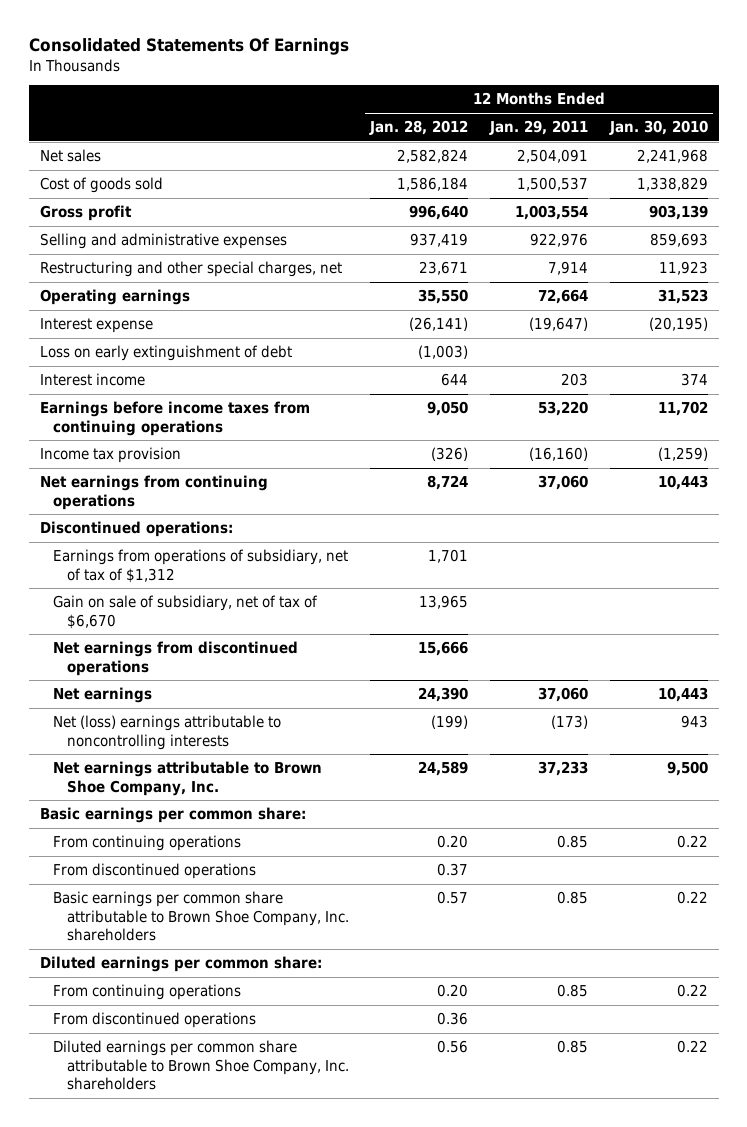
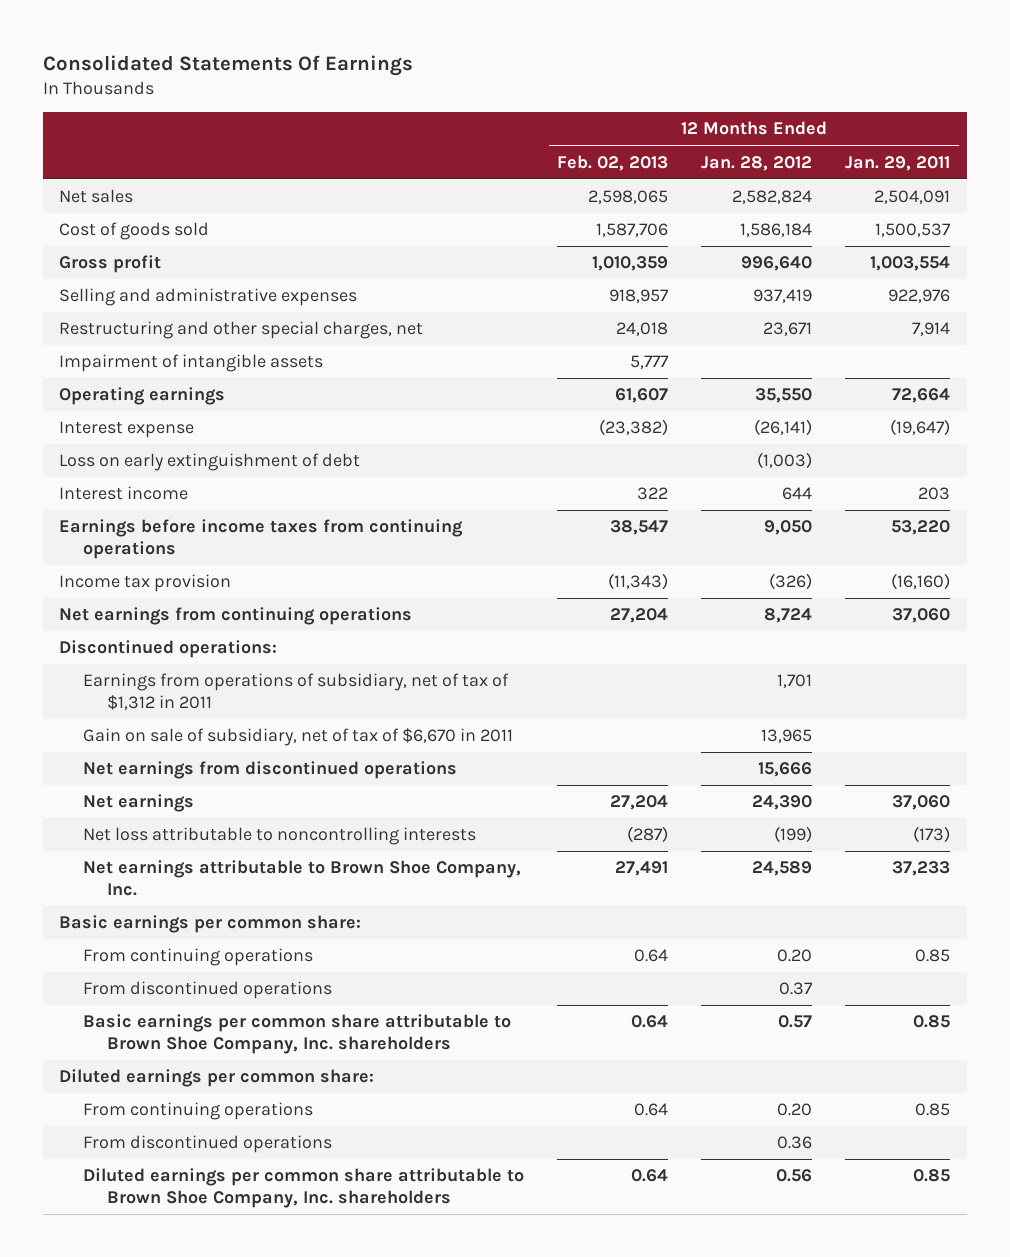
- | 12 Months Ended Jan. 28, 2012 | 12 Months Ended Jan. 29, 2011 | 12 Months Ended Jan. 30, 2010
+ | 12 Months Ended Feb. 02, 2013 | 12 Months Ended Jan. 28, 2012 | 12 Months Ended Jan. 29, 2011
+ Impairment of intangible assets | 5,777 | |
- Earnings from operations of subsidiary, net of tax of $1,312 | 1,701 | |
- Gain on sale of subsidiary, net of tax of $6,670 | 13,965 | |
+ Earnings from operations of subsidiary, net of tax of $1,312 in 2011 | | 1,701 |
+ Gain on sale of subsidiary, net of tax of $6,670 in 2011 | | 13,965 |
- Net (loss) earnings attributable to noncontrolling interests | (199) | (173) | 943
+ Net loss attributable to noncontrolling interests | (287) | (199) | (173)

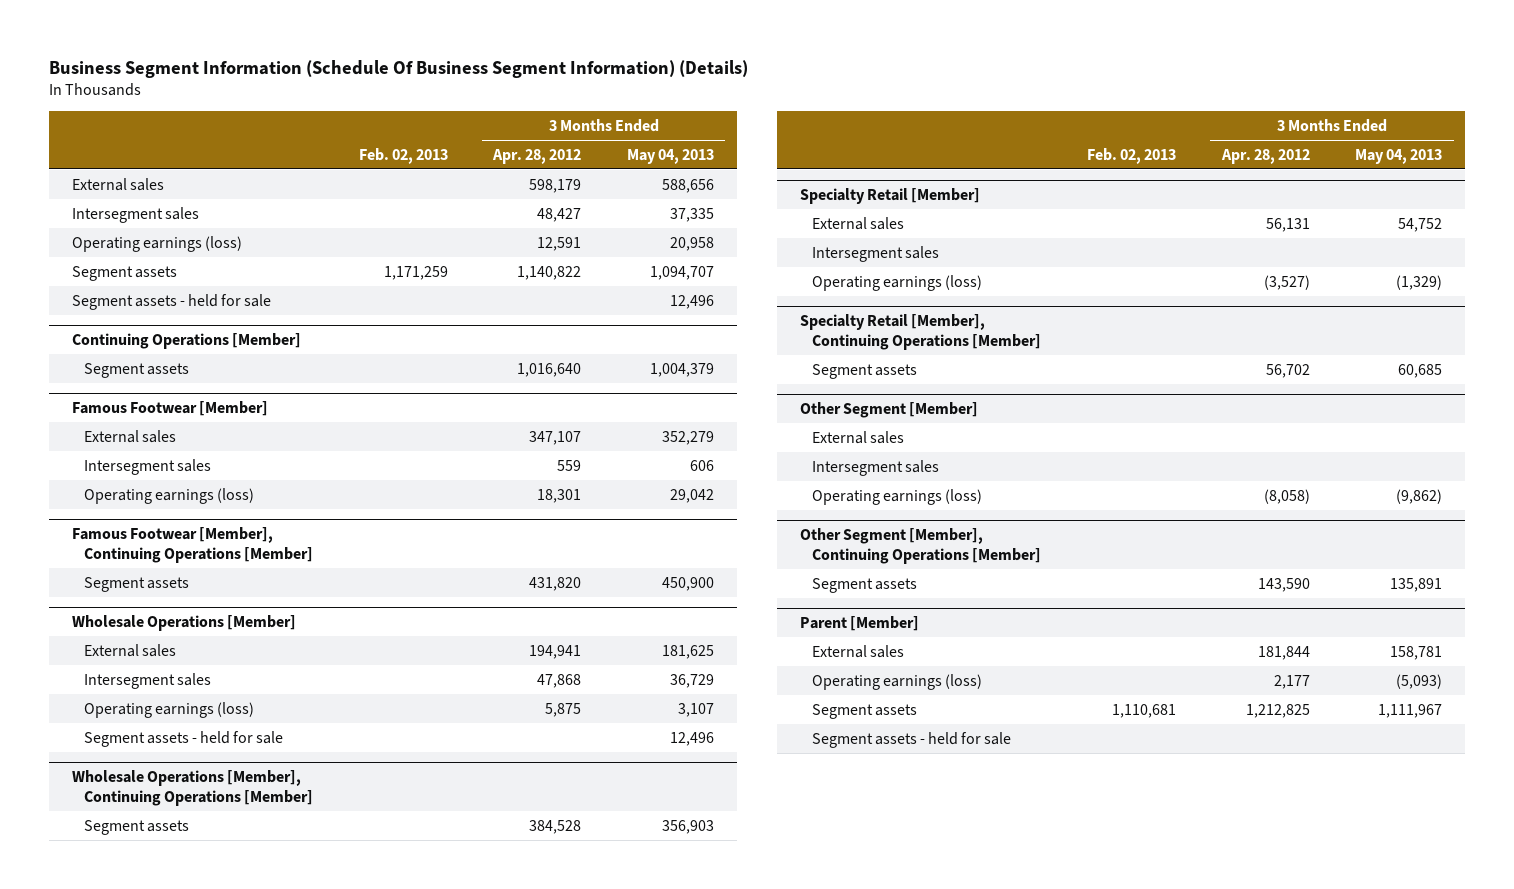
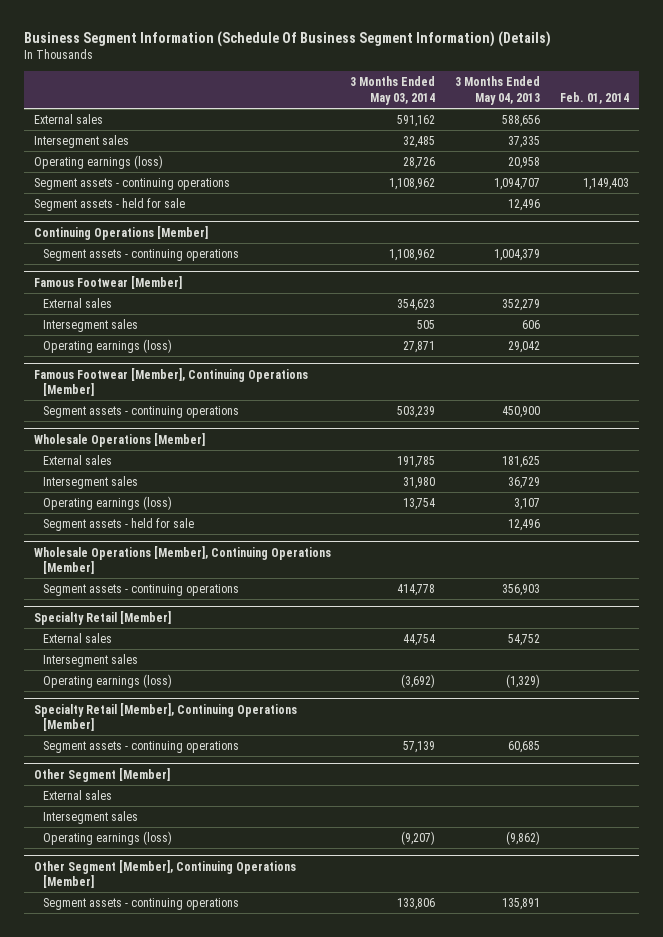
- | Feb. 02, 2013 | 3 Months Ended Apr. 28, 2012 | 3 Months Ended May 04, 2013
+ | 3 Months Ended May 03, 2014 | 3 Months Ended May 04, 2013 | Feb. 01, 2014
- Segment assets | 1,171,259 | 1,140,822 | 1,094,707
+ Segment assets - continuing operations | 1,108,962 | 1,094,707 | 1,149,403
@ Continuing Operations [Member]
- Segment assets | | 1,016,640 | 1,004,379
+ Segment assets - continuing operations | 1,108,962 | 1,004,379 |
@ Famous Footwear [Member], Continuing Operations [Member]
- Segment assets | | 431,820 | 450,900
+ Segment assets - continuing operations | 503,239 | 450,900 |
@ Wholesale Operations [Member], Continuing Operations [Member]
- Segment assets | | 384,528 | 356,903
+ Segment assets - continuing operations | 414,778 | 356,903 |
@ Specialty Retail [Member], Continuing Operations [Member]
- Segment assets | | 56,702 | 60,685
+ Segment assets - continuing operations | 57,139 | 60,685 |
@ Other Segment [Member], Continuing Operations [Member]
- Segment assets | | 143,590 | 135,891
- Parent [Member]
- External sales | | 181,844 | 158,781
- Operating earnings (loss) | | 2,177 | (5,093)
- Segment assets | 1,110,681 | 1,212,825 | 1,111,967
- Segment assets - held for sale
@ Other Segment [Member], Continuing Operations [Member]
+ Segment assets - continuing operations | 133,806 | 135,891 |

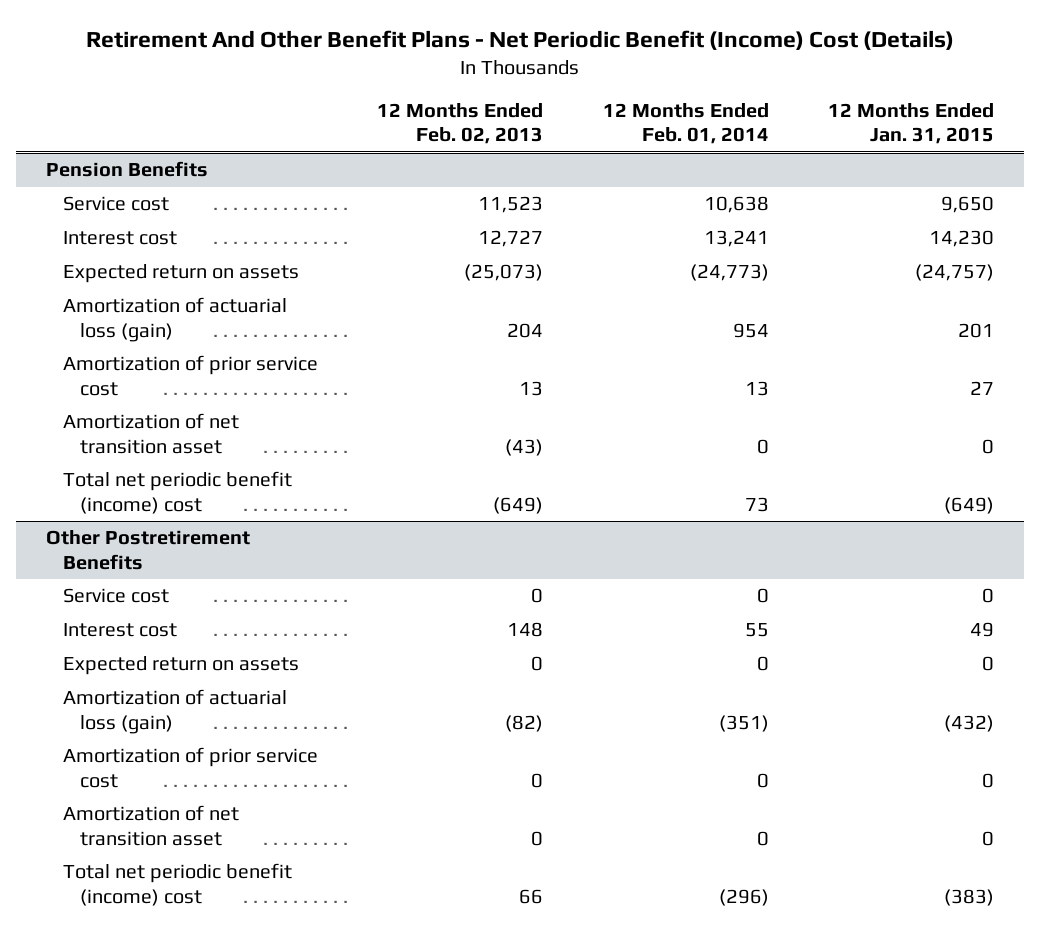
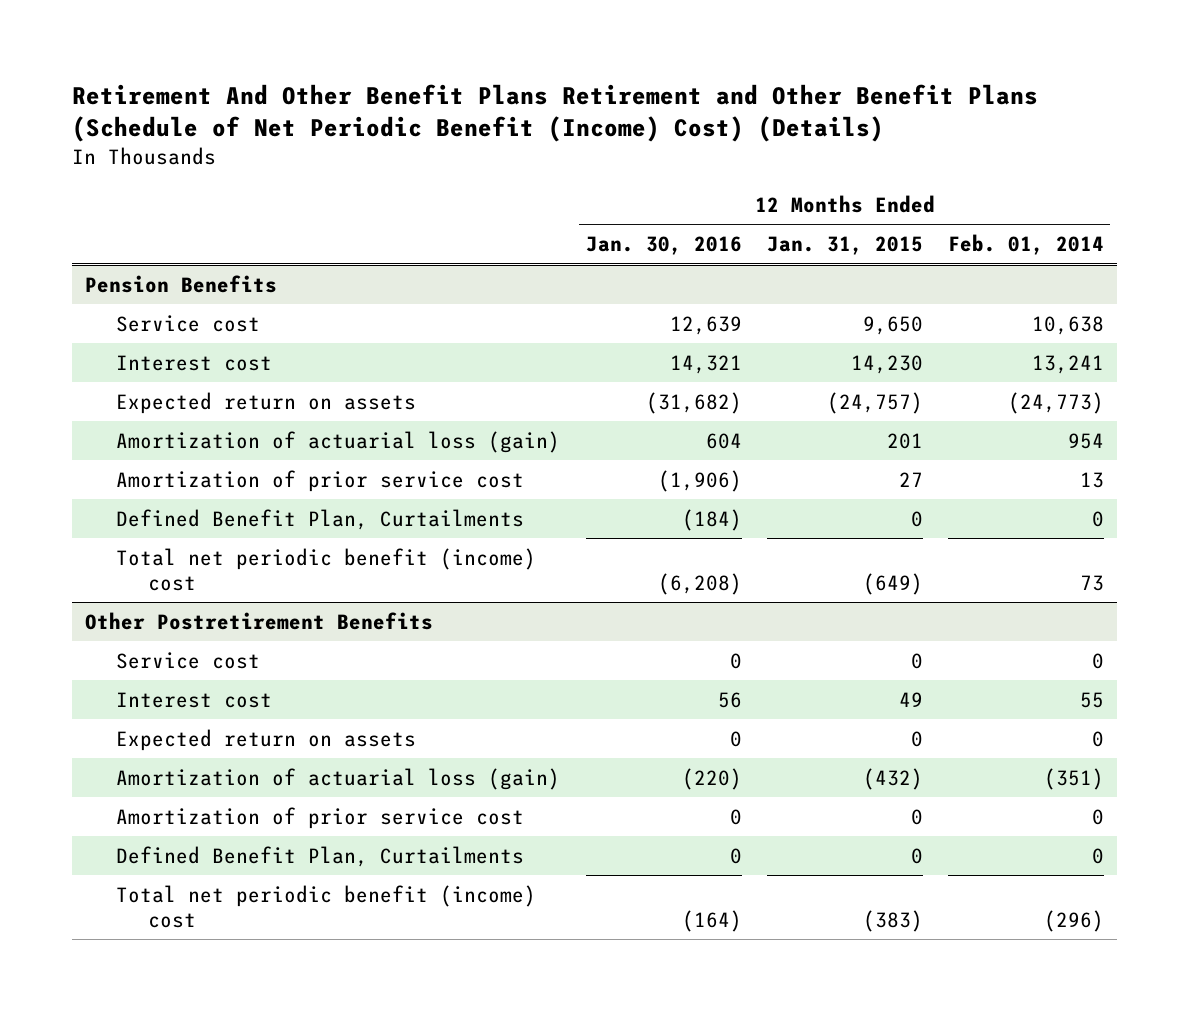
- Retirement And Other Benefit Plans - Net Periodic Benefit (Income) Cost (Details)
+ Retirement And Other Benefit Plans Retirement and Other Benefit Plans (Schedule of Net Periodic Benefit (Income) Cost) (Details)
- | 12 Months Ended Feb. 02, 2013 | 12 Months Ended Feb. 01, 2014 | 12 Months Ended Jan. 31, 2015
+ | 12 Months Ended Jan. 30, 2016 | 12 Months Ended Jan. 31, 2015 | 12 Months Ended Feb. 01, 2014
@ Pension Benefits
- Amortization of net transition asset | (43) | 0 | 0
+ Defined Benefit Plan, Curtailments | (184) | 0 | 0
@ Other Postretirement Benefits
- Amortization of net transition asset | 0 | 0 | 0
+ Defined Benefit Plan, Curtailments | 0 | 0 | 0

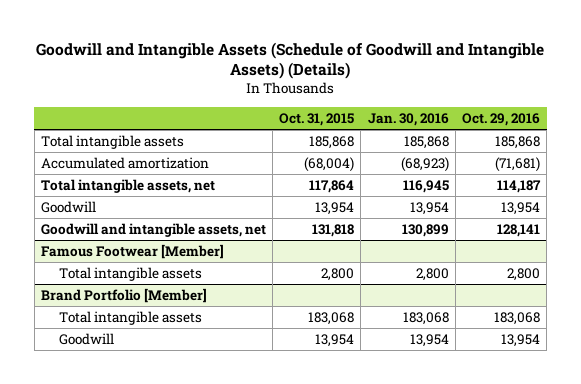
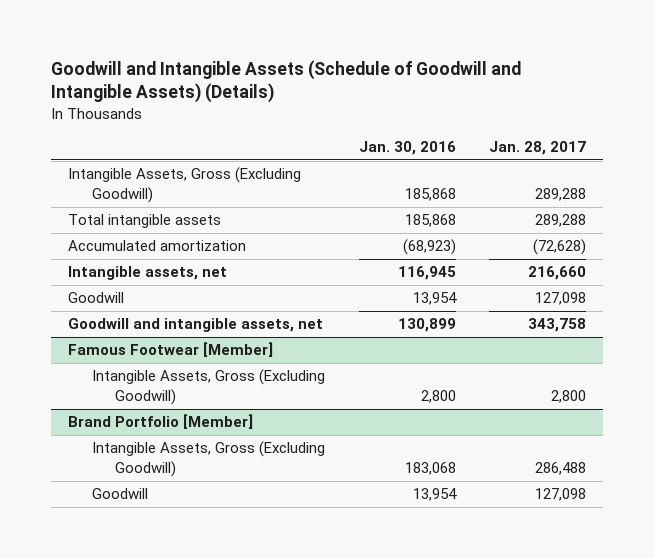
- | Oct. 31, 2015 | Jan. 30, 2016 | Oct. 29, 2016
+ | Jan. 30, 2016 | Jan. 28, 2017
+ Intangible Assets, Gross (Excluding Goodwill) | 185,868 | 289,288
- Total intangible assets, net | 117,864 | 116,945 | 114,187
+ Intangible assets, net | 116,945 | 216,660
@ Famous Footwear [Member]
- Total intangible assets | 2,800 | 2,800 | 2,800
+ Intangible Assets, Gross (Excluding Goodwill) | 2,800 | 2,800
@ Brand Portfolio [Member]
- Total intangible assets | 183,068 | 183,068 | 183,068
+ Intangible Assets, Gross (Excluding Goodwill) | 183,068 | 286,488

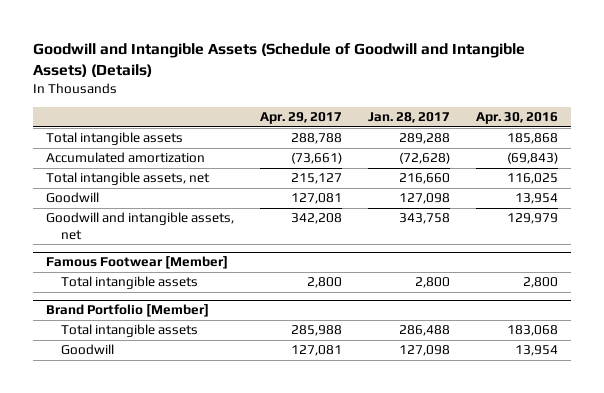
- | Jan. 30, 2016 | Jan. 28, 2017
+ | Apr. 29, 2017 | Jan. 28, 2017 | Apr. 30, 2016
- Intangible Assets, Gross (Excluding Goodwill) | 185,868 | 289,288
- Intangible assets, net | 116,945 | 216,660
+ Total intangible assets, net | 215,127 | 216,660 | 116,025
@ Famous Footwear [Member]
- Intangible Assets, Gross (Excluding Goodwill) | 2,800 | 2,800
+ Total intangible assets | 2,800 | 2,800 | 2,800
@ Brand Portfolio [Member]
- Intangible Assets, Gross (Excluding Goodwill) | 183,068 | 286,488
+ Total intangible assets | 285,988 | 286,488 | 183,068

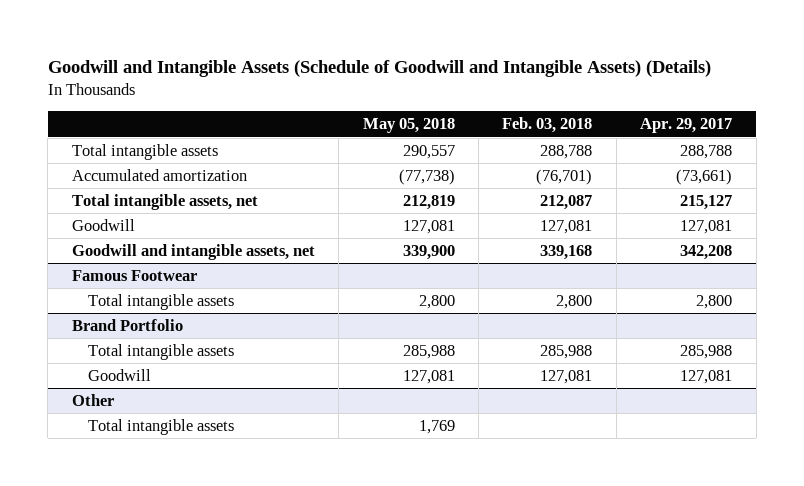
- | Apr. 29, 2017 | Jan. 28, 2017 | Apr. 30, 2016
+ | May 05, 2018 | Feb. 03, 2018 | Apr. 29, 2017
- Famous Footwear [Member]
+ Famous Footwear
- Brand Portfolio [Member]
+ Brand Portfolio
+ Other
+ Total intangible assets | 1,769 | |

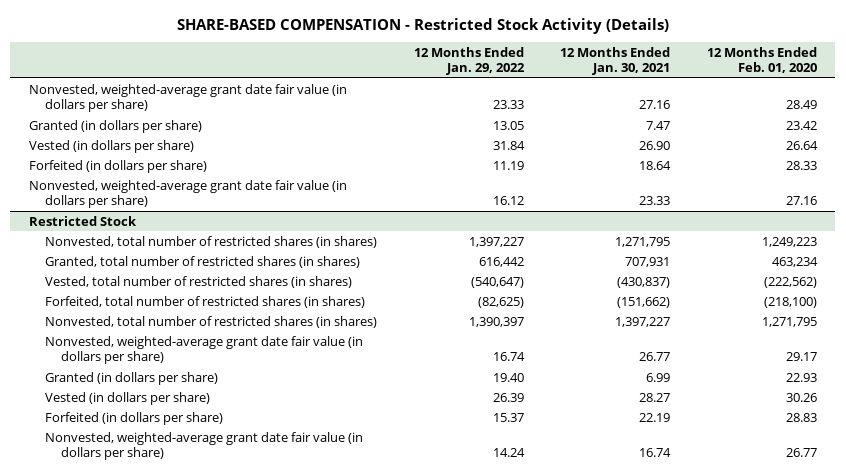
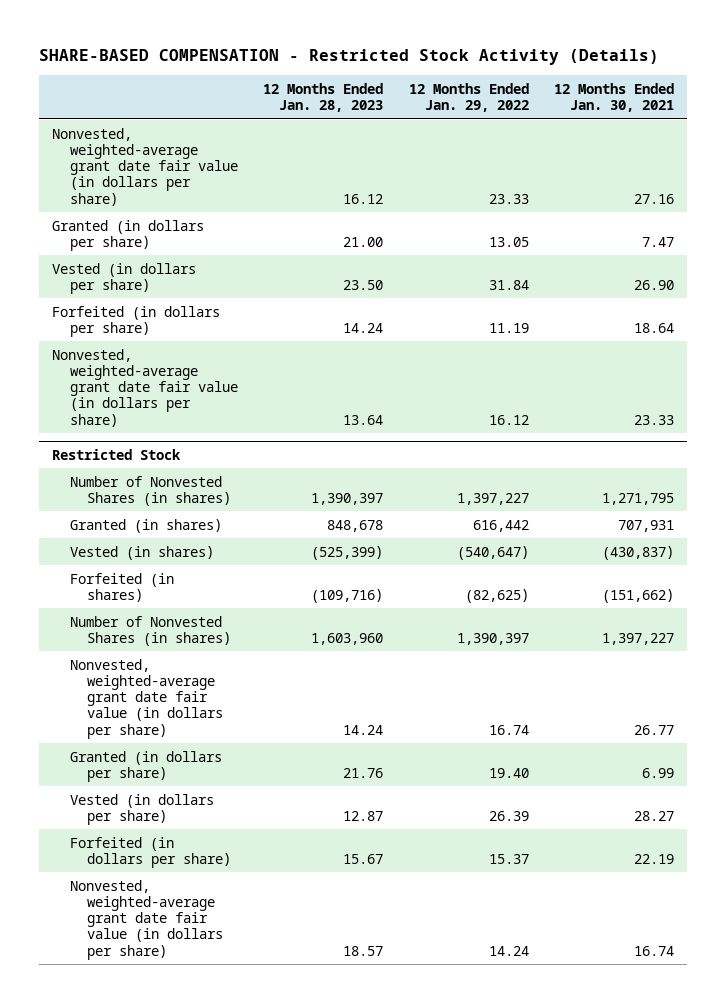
- | 12 Months Ended Jan. 29, 2022 | 12 Months Ended Jan. 30, 2021 | 12 Months Ended Feb. 01, 2020
+ | 12 Months Ended Jan. 28, 2023 | 12 Months Ended Jan. 29, 2022 | 12 Months Ended Jan. 30, 2021
@ Restricted Stock
- Nonvested, total number of restricted shares (in shares) | 1,397,227 | 1,271,795 | 1,249,223
- Granted, total number of restricted shares (in shares) | 616,442 | 707,931 | 463,234
- Vested, total number of restricted shares (in shares) | (540,647) | (430,837) | (222,562)
- Forfeited, total number of restricted shares (in shares) | (82,625) | (151,662) | (218,100)
- Nonvested, total number of restricted shares (in shares) | 1,390,397 | 1,397,227 | 1,271,795
+ Number of Nonvested Shares (in shares) | 1,390,397 | 1,397,227 | 1,271,795
+ Granted (in shares) | 848,678 | 616,442 | 707,931
+ Vested (in shares) | (525,399) | (540,647) | (430,837)
+ Forfeited (in shares) | (109,716) | (82,625) | (151,662)
+ Number of Nonvested Shares (in shares) | 1,603,960 | 1,390,397 | 1,397,227

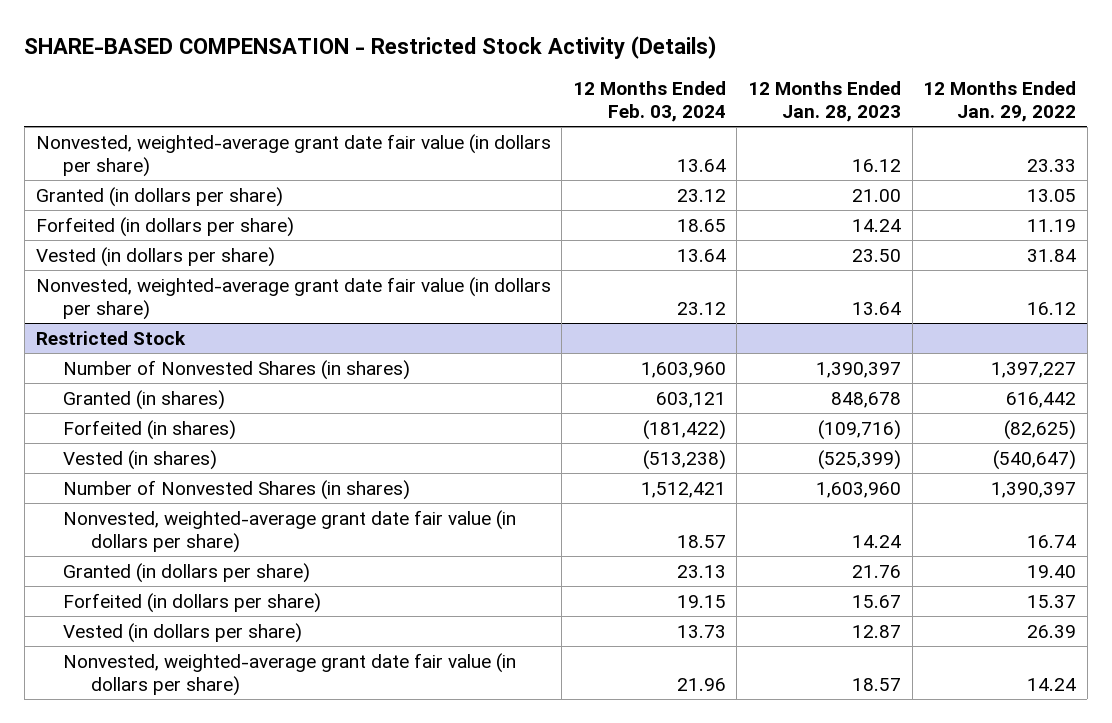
- | 12 Months Ended Jan. 28, 2023 | 12 Months Ended Jan. 29, 2022 | 12 Months Ended Jan. 30, 2021
+ | 12 Months Ended Feb. 03, 2024 | 12 Months Ended Jan. 28, 2023 | 12 Months Ended Jan. 29, 2022
moved down: Vested (in dollars per share) | 13.64 | 23.50 | 31.84
@ Restricted Stock
moved down: Vested (in shares) | (513,238) | (525,399) | (540,647)
moved down: Vested (in dollars per share) | 13.73 | 12.87 | 26.39

